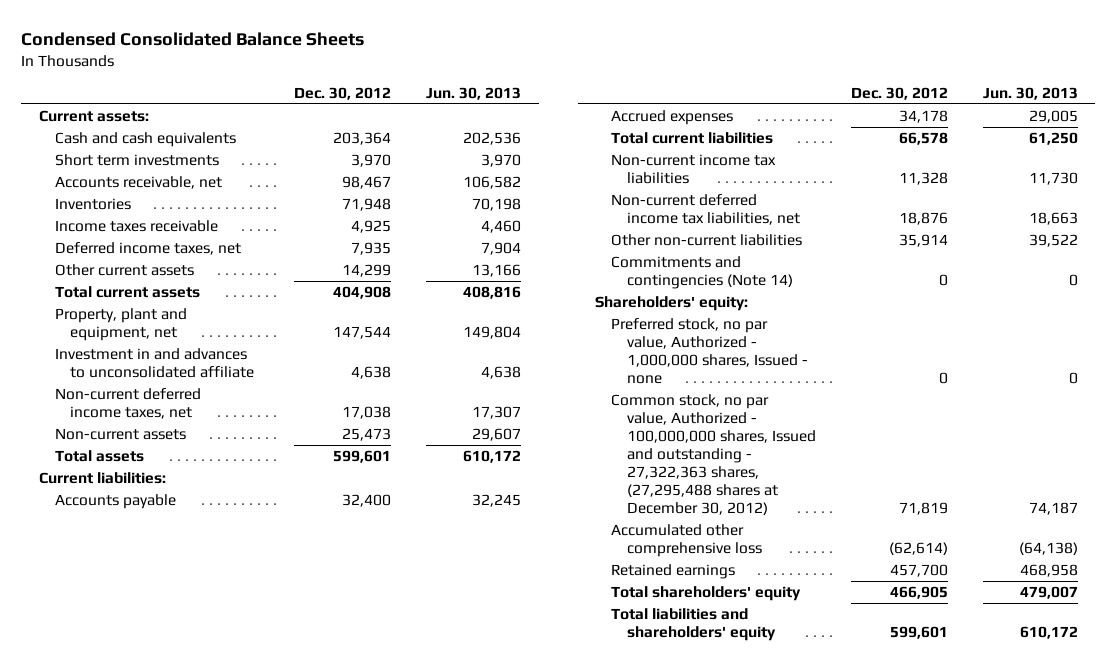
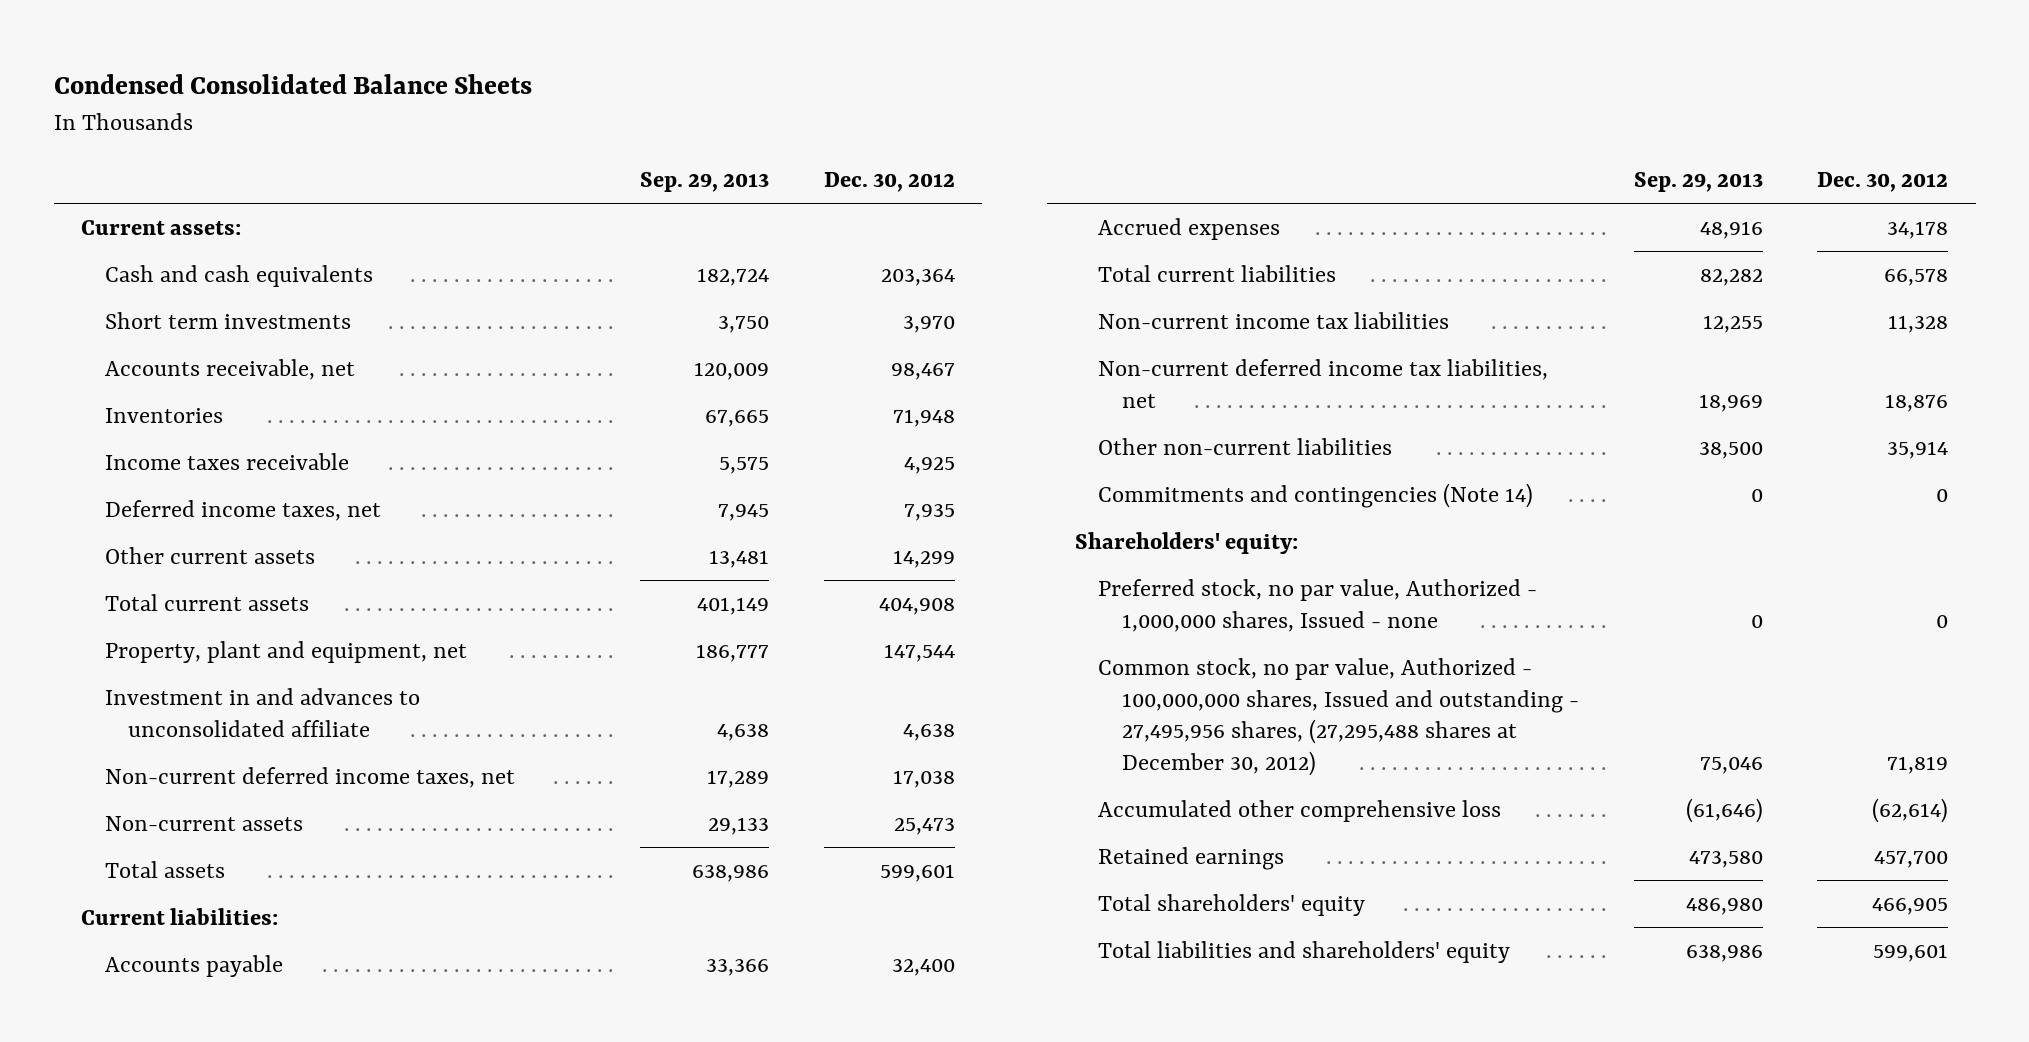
- | Dec. 30, 2012 | Jun. 30, 2013
+ | Sep. 29, 2013 | Dec. 30, 2012
- Common stock, no par value, Authorized - 100,000,000 shares, Issued and outstanding - 27,322,363 shares, (27,295,488 shares at December 30, 2012) | 71,819 | 74,187
+ Common stock, no par value, Authorized - 100,000,000 shares, Issued and outstanding - 27,495,956 shares, (27,295,488 shares at December 30, 2012) | 75,046 | 71,819

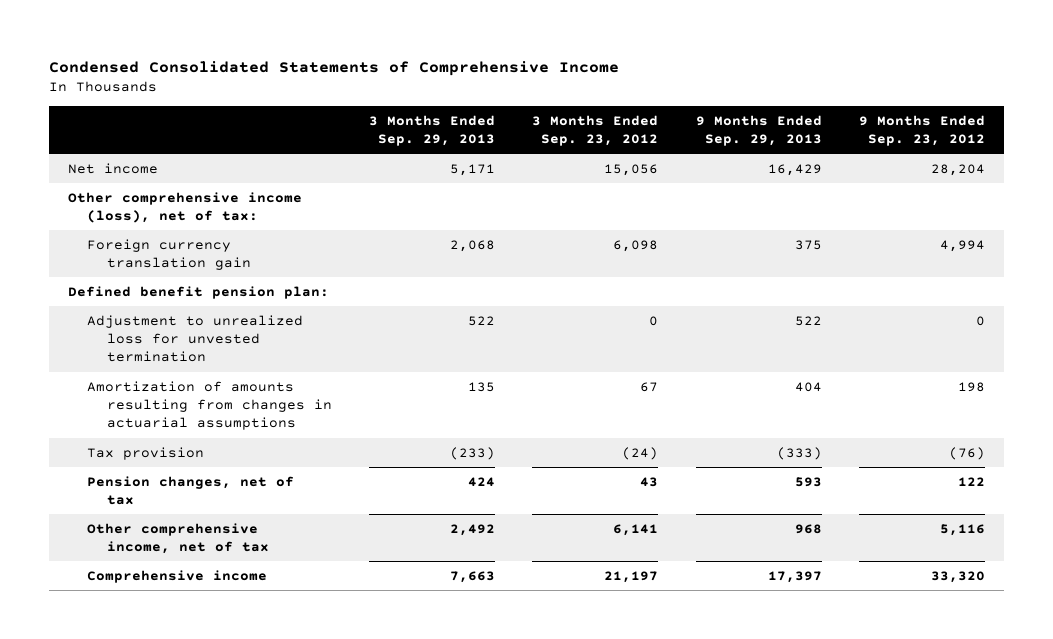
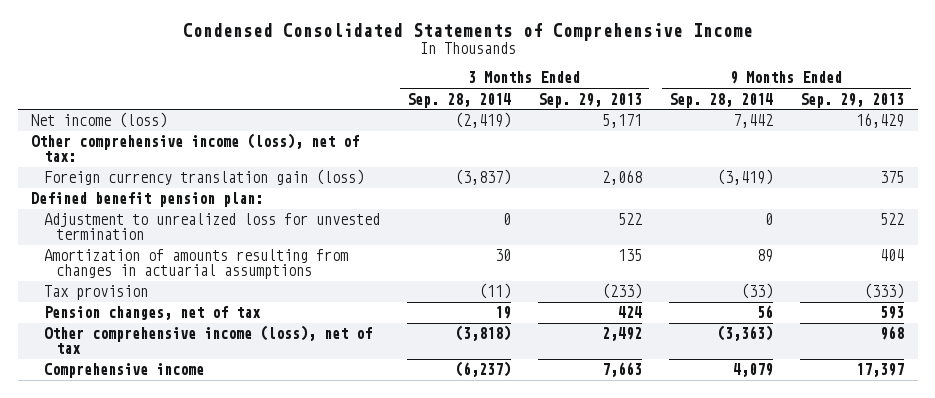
- | 3 Months Ended Sep. 29, 2013 | 3 Months Ended Sep. 23, 2012 | 9 Months Ended Sep. 29, 2013 | 9 Months Ended Sep. 23, 2012
+ | 3 Months Ended Sep. 28, 2014 | 3 Months Ended Sep. 29, 2013 | 9 Months Ended Sep. 28, 2014 | 9 Months Ended Sep. 29, 2013
- Net income | 5,171 | 15,056 | 16,429 | 28,204
+ Net income (loss) | (2,419) | 5,171 | 7,442 | 16,429
- Foreign currency translation gain | 2,068 | 6,098 | 375 | 4,994
+ Foreign currency translation gain (loss) | (3,837) | 2,068 | (3,419) | 375
- Other comprehensive income, net of tax | 2,492 | 6,141 | 968 | 5,116
+ Other comprehensive income (loss), net of tax | (3,818) | 2,492 | (3,363) | 968

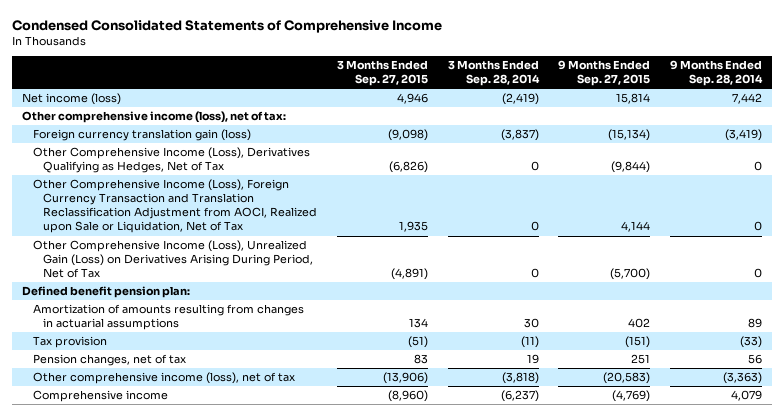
- | 3 Months Ended Sep. 28, 2014 | 3 Months Ended Sep. 29, 2013 | 9 Months Ended Sep. 28, 2014 | 9 Months Ended Sep. 29, 2013
+ | 3 Months Ended Sep. 27, 2015 | 3 Months Ended Sep. 28, 2014 | 9 Months Ended Sep. 27, 2015 | 9 Months Ended Sep. 28, 2014
+ Other Comprehensive Income (Loss), Derivatives Qualifying as Hedges, Net of Tax | (6,826) | 0 | (9,844) | 0
+ Other Comprehensive Income (Loss), Foreign Currency Transaction and Translation Reclassification Adjustment from AOCI, Realized upon Sale or Liquidation, Net of Tax | 1,935 | 0 | 4,144 | 0
+ Other Comprehensive Income (Loss), Unrealized Gain (Loss) on Derivatives Arising During Period, Net of Tax | (4,891) | 0 | (5,700) | 0
- Adjustment to unrealized loss for unvested termination | 0 | 522 | 0 | 522

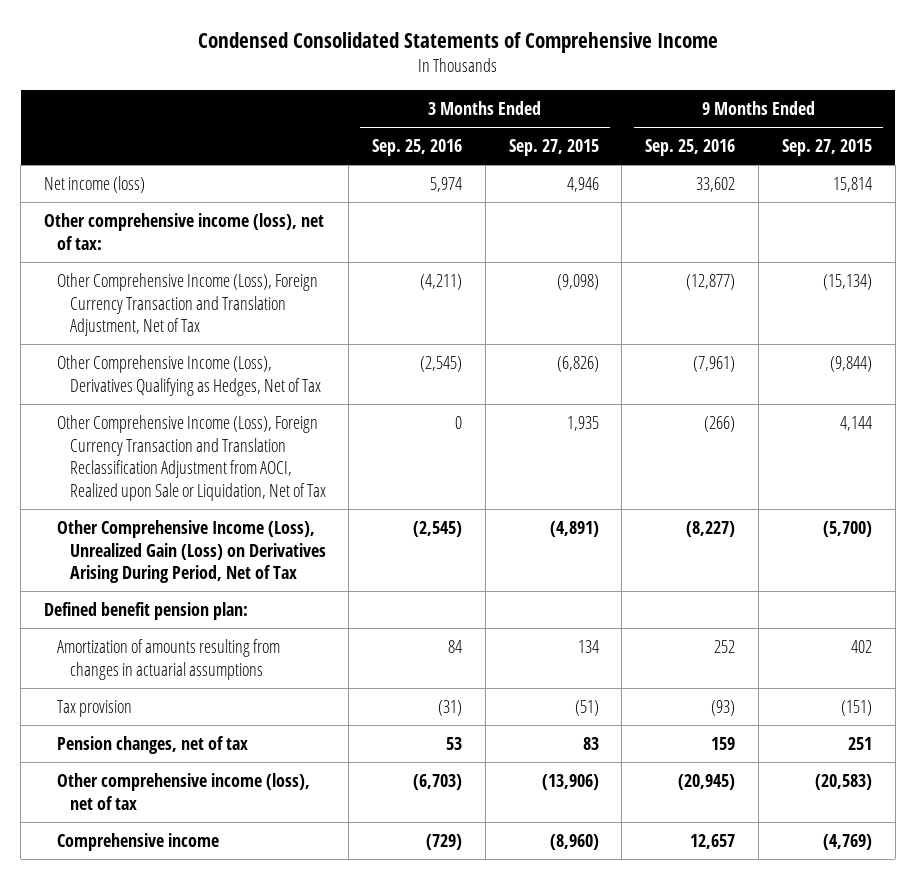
- | 3 Months Ended Sep. 27, 2015 | 3 Months Ended Sep. 28, 2014 | 9 Months Ended Sep. 27, 2015 | 9 Months Ended Sep. 28, 2014
+ | 3 Months Ended Sep. 25, 2016 | 3 Months Ended Sep. 27, 2015 | 9 Months Ended Sep. 25, 2016 | 9 Months Ended Sep. 27, 2015
- Foreign currency translation gain (loss) | (9,098) | (3,837) | (15,134) | (3,419)
+ Other Comprehensive Income (Loss), Foreign Currency Transaction and Translation Adjustment, Net of Tax | (4,211) | (9,098) | (12,877) | (15,134)

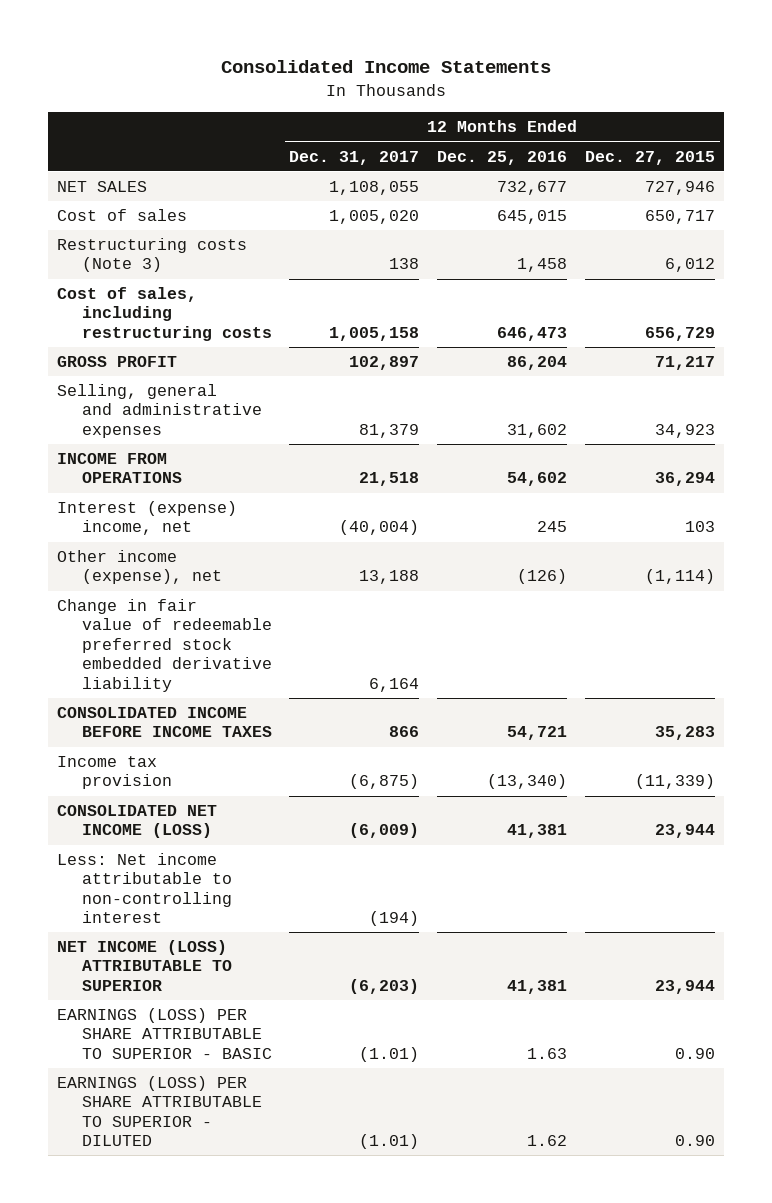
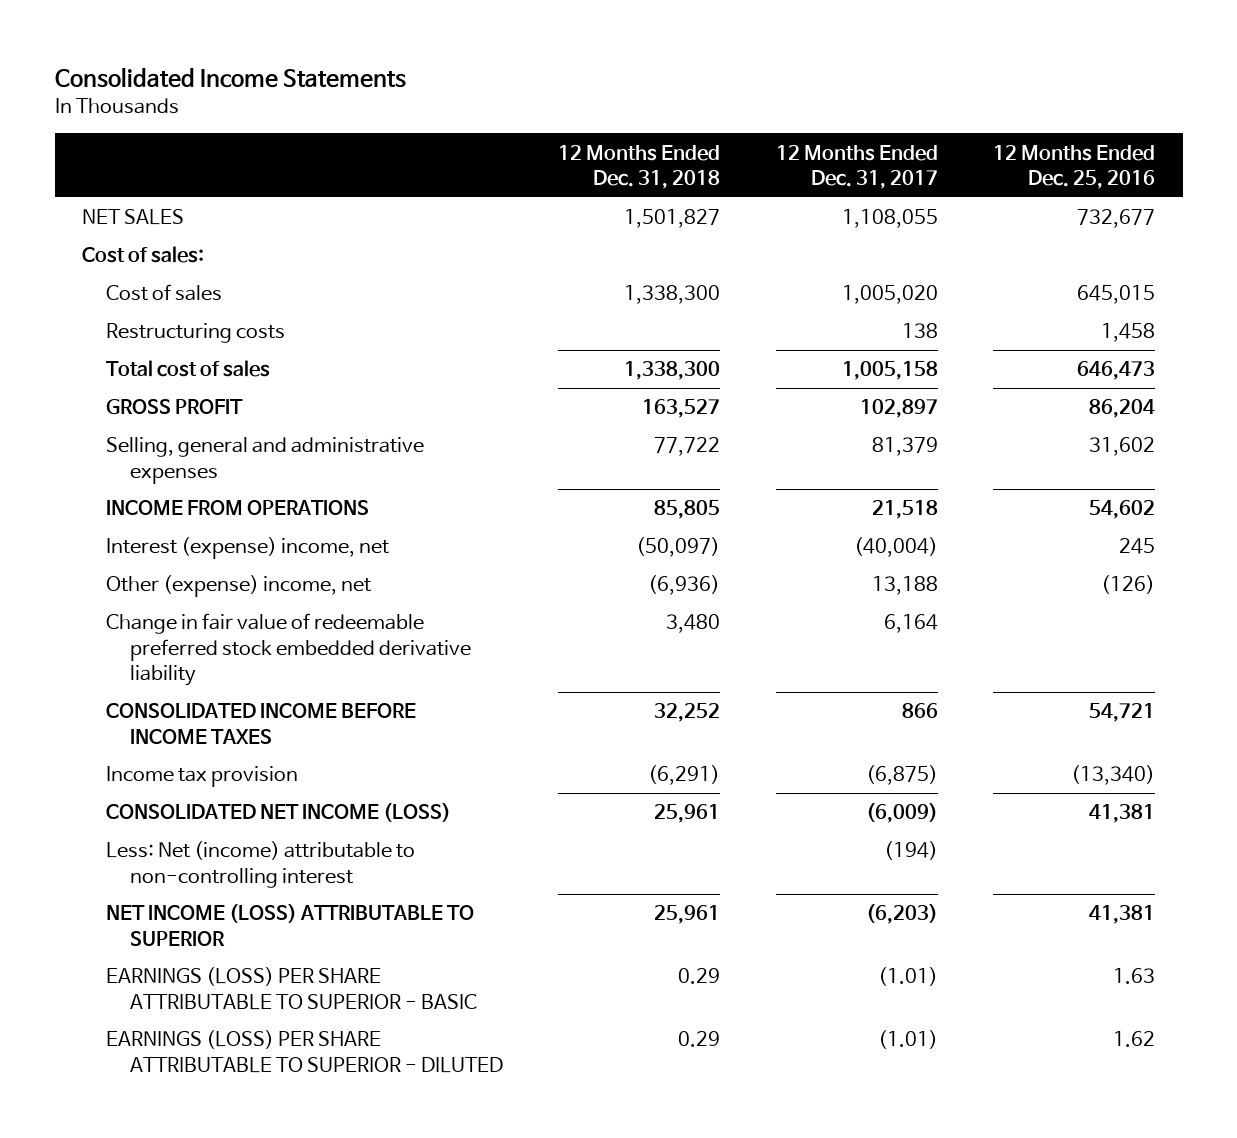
- | 12 Months Ended Dec. 31, 2017 | 12 Months Ended Dec. 25, 2016 | 12 Months Ended Dec. 27, 2015
+ | 12 Months Ended Dec. 31, 2018 | 12 Months Ended Dec. 31, 2017 | 12 Months Ended Dec. 25, 2016
+ Cost of sales:
- Restructuring costs (Note 3) | 138 | 1,458 | 6,012
- Cost of sales, including restructuring costs | 1,005,158 | 646,473 | 656,729
+ Restructuring costs | | 138 | 1,458
+ Total cost of sales | 1,338,300 | 1,005,158 | 646,473
- Other income (expense), net | 13,188 | (126) | (1,114)
+ Other (expense) income, net | (6,936) | 13,188 | (126)
- Less: Net income attributable to non-controlling interest | (194) | |
+ Less: Net (income) attributable to non-controlling interest | | (194) |

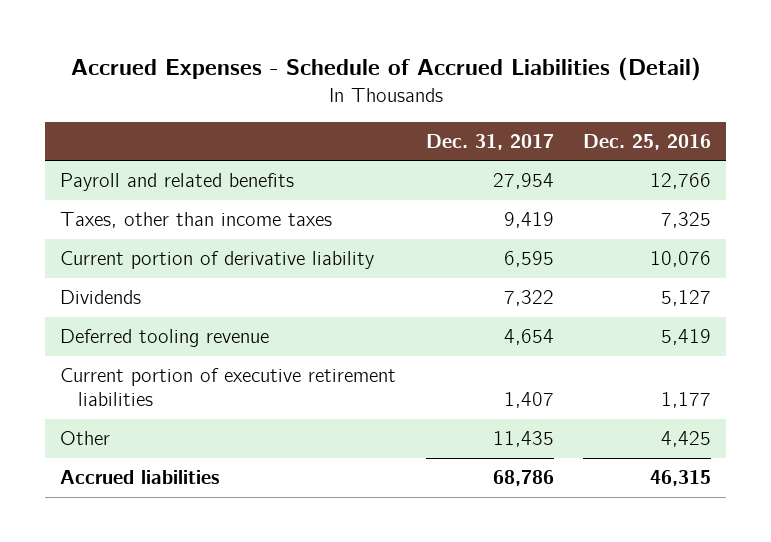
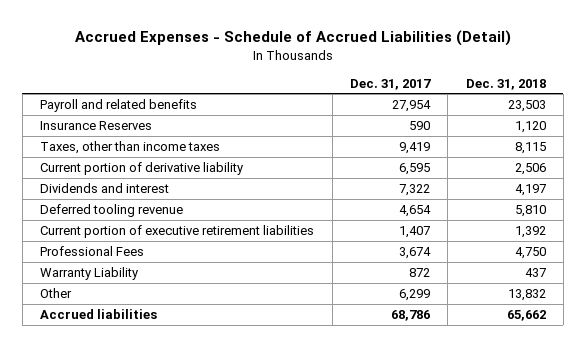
- | Dec. 31, 2017 | Dec. 25, 2016
+ | Dec. 31, 2017 | Dec. 31, 2018
+ Insurance Reserves | 590 | 1,120
- Dividends | 7,322 | 5,127
+ Dividends and interest | 7,322 | 4,197
- Other | 11,435 | 4,425
+ Professional Fees | 3,674 | 4,750
+ Warranty Liability | 872 | 437
+ Other | 6,299 | 13,832

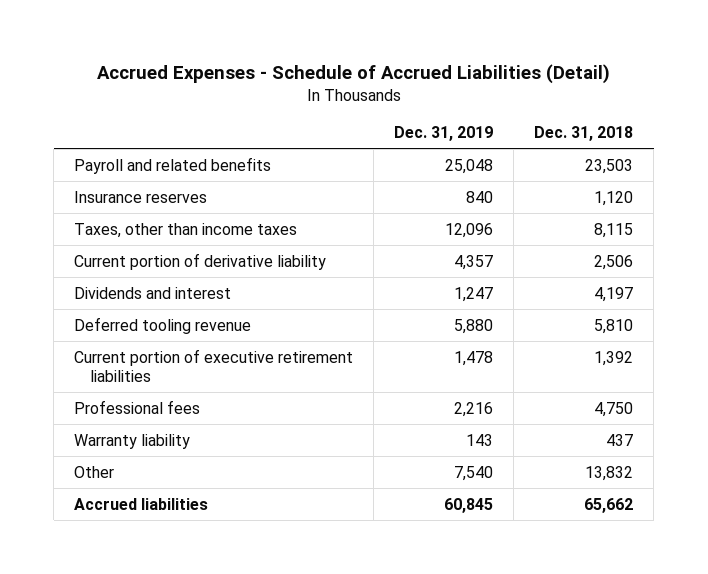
- | Dec. 31, 2017 | Dec. 31, 2018
+ | Dec. 31, 2019 | Dec. 31, 2018
- Insurance Reserves | 590 | 1,120
+ Insurance reserves | 840 | 1,120
- Professional Fees | 3,674 | 4,750
- Warranty Liability | 872 | 437
+ Professional fees | 2,216 | 4,750
+ Warranty liability | 143 | 437

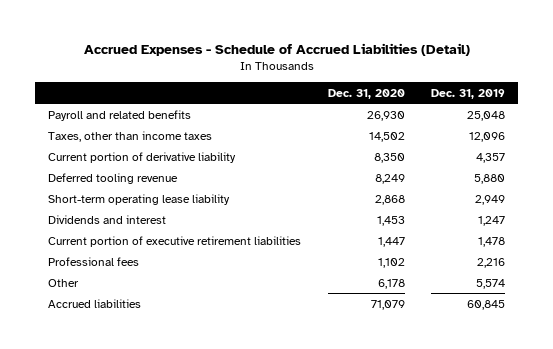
- | Dec. 31, 2019 | Dec. 31, 2018
+ | Dec. 31, 2020 | Dec. 31, 2019
- Insurance reserves | 840 | 1,120
+ Short-term operating lease liability | 2,868 | 2,949
moved down: Dividends and interest | 1,453 | 1,247
- Warranty liability | 143 | 437
- Other | 7,540 | 13,832
+ Other | 6,178 | 5,574

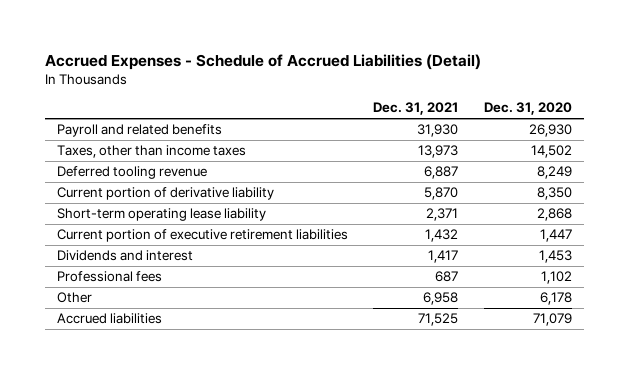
- | Dec. 31, 2020 | Dec. 31, 2019
+ | Dec. 31, 2021 | Dec. 31, 2020
moved down: Current portion of derivative liability | 5,870 | 8,350
moved down: Dividends and interest | 1,417 | 1,453

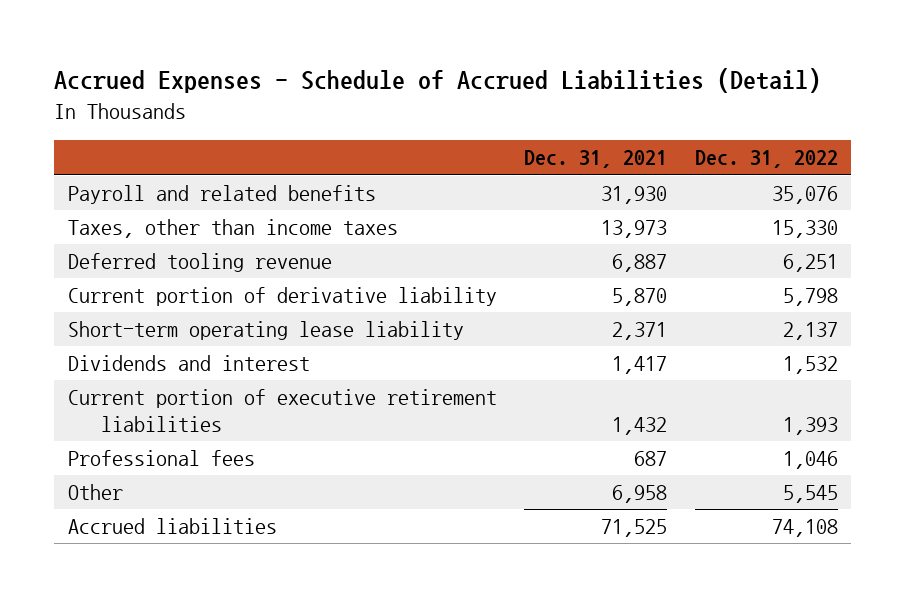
- | Dec. 31, 2021 | Dec. 31, 2020
+ | Dec. 31, 2021 | Dec. 31, 2022
moved down: Current portion of executive retirement liabilities | 1,432 | 1,393

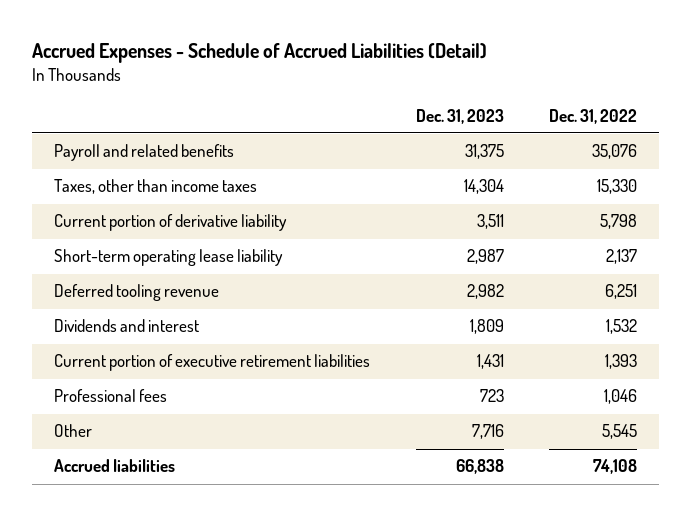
- | Dec. 31, 2021 | Dec. 31, 2022
+ | Dec. 31, 2023 | Dec. 31, 2022
moved down: Deferred tooling revenue | 2,982 | 6,251

